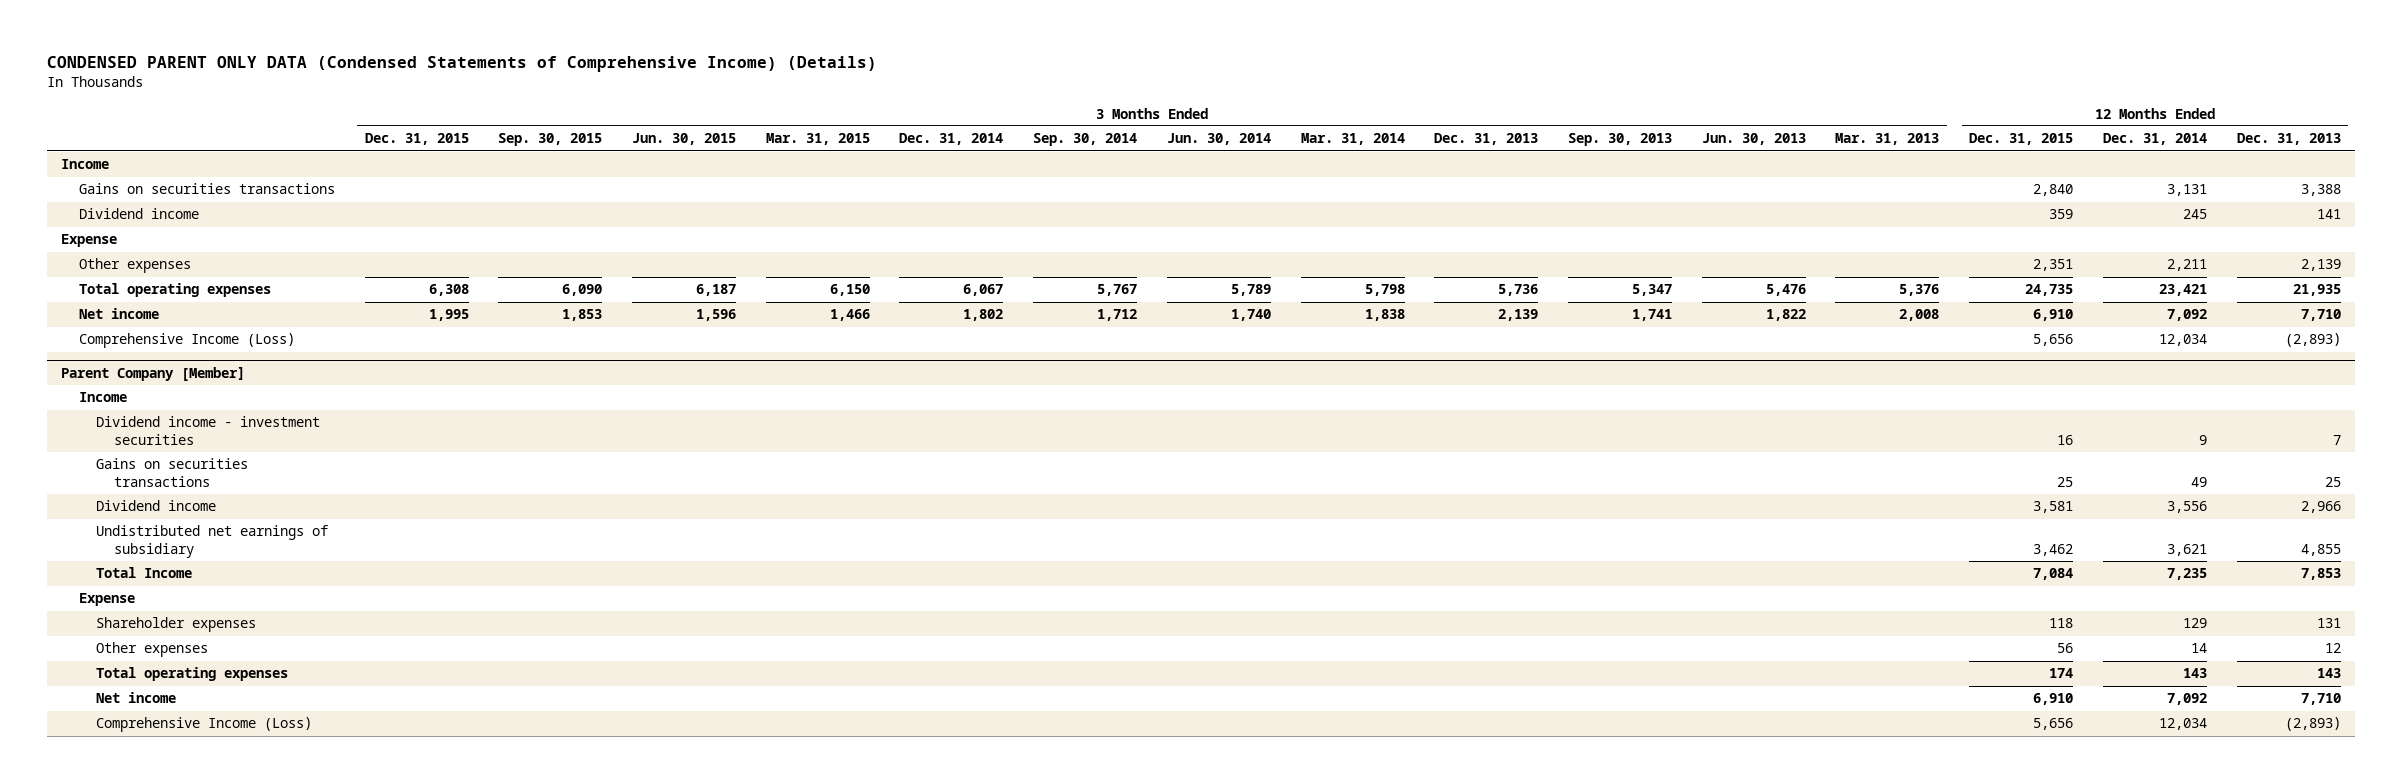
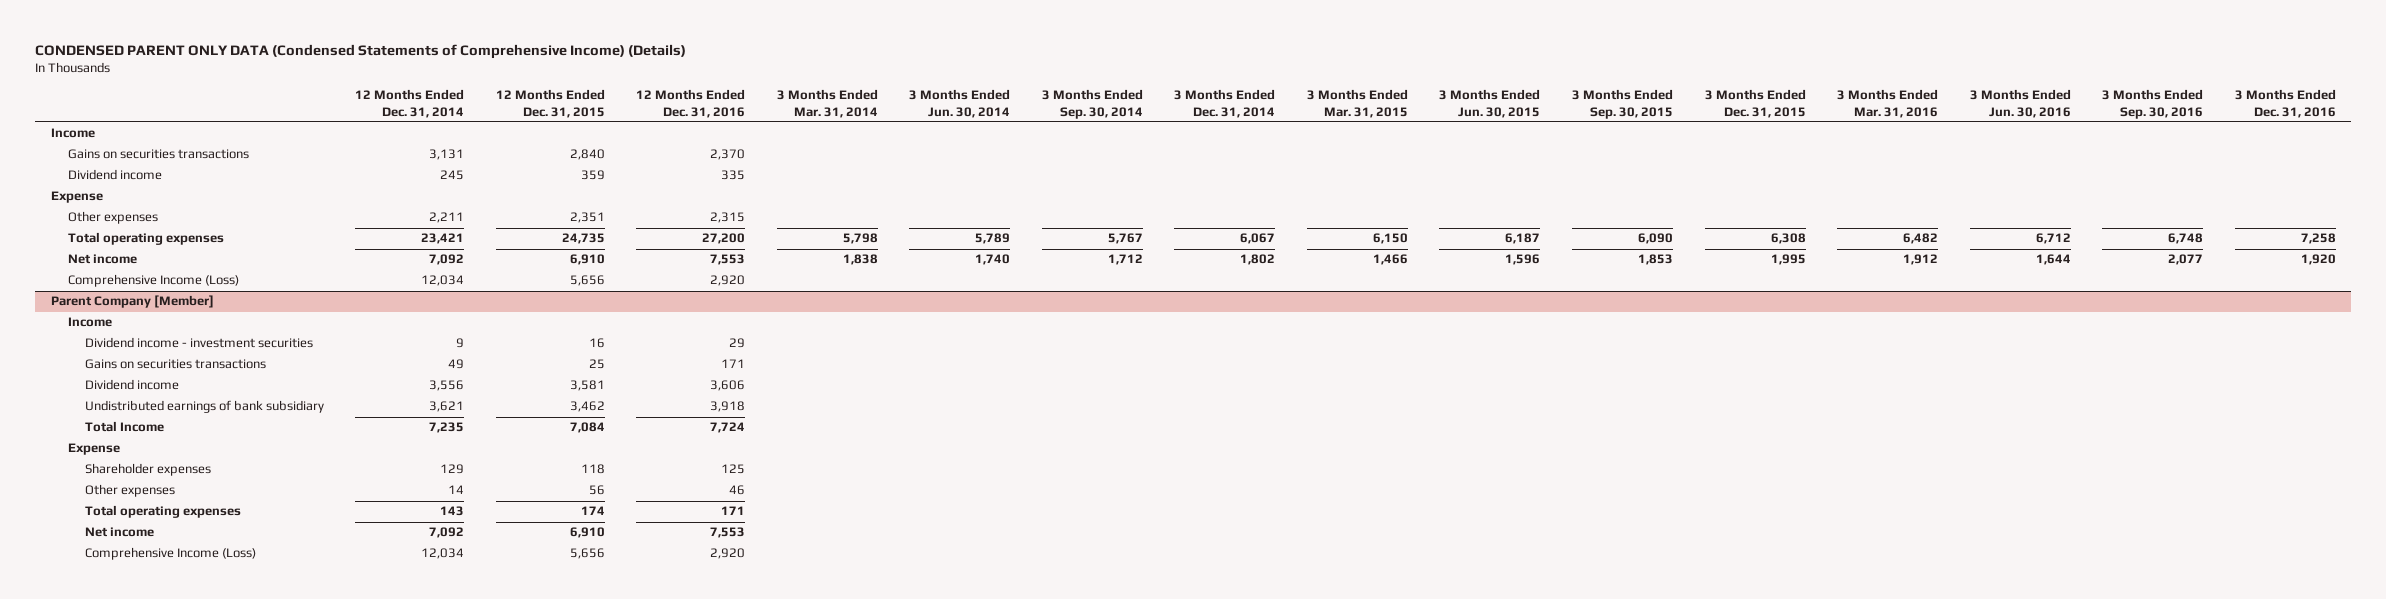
- | 3 Months Ended Dec. 31, 2015 | 3 Months Ended Sep. 30, 2015 | 3 Months Ended Jun. 30, 2015 | 3 Months Ended Mar. 31, 2015 | 3 Months Ended Dec. 31, 2014 | 3 Months Ended Sep. 30, 2014 | 3 Months Ended Jun. 30, 2014 | 3 Months Ended Mar. 31, 2014 | 3 Months Ended Dec. 31, 2013 | 3 Months Ended Sep. 30, 2013 | 3 Months Ended Jun. 30, 2013 | 3 Months Ended Mar. 31, 2013 | 12 Months Ended Dec. 31, 2015 | 12 Months Ended Dec. 31, 2014 | 12 Months Ended Dec. 31, 2013
+ | 12 Months Ended Dec. 31, 2014 | 12 Months Ended Dec. 31, 2015 | 12 Months Ended Dec. 31, 2016 | 3 Months Ended Mar. 31, 2014 | 3 Months Ended Jun. 30, 2014 | 3 Months Ended Sep. 30, 2014 | 3 Months Ended Dec. 31, 2014 | 3 Months Ended Mar. 31, 2015 | 3 Months Ended Jun. 30, 2015 | 3 Months Ended Sep. 30, 2015 | 3 Months Ended Dec. 31, 2015 | 3 Months Ended Mar. 31, 2016 | 3 Months Ended Jun. 30, 2016 | 3 Months Ended Sep. 30, 2016 | 3 Months Ended Dec. 31, 2016
@ Parent Company [Member]
- Undistributed net earnings of subsidiary | | | | | | | | | | | | | 3,462 | 3,621 | 4,855
+ Undistributed earnings of bank subsidiary | 3,621 | 3,462 | 3,918 | | | | | | | | | | | |

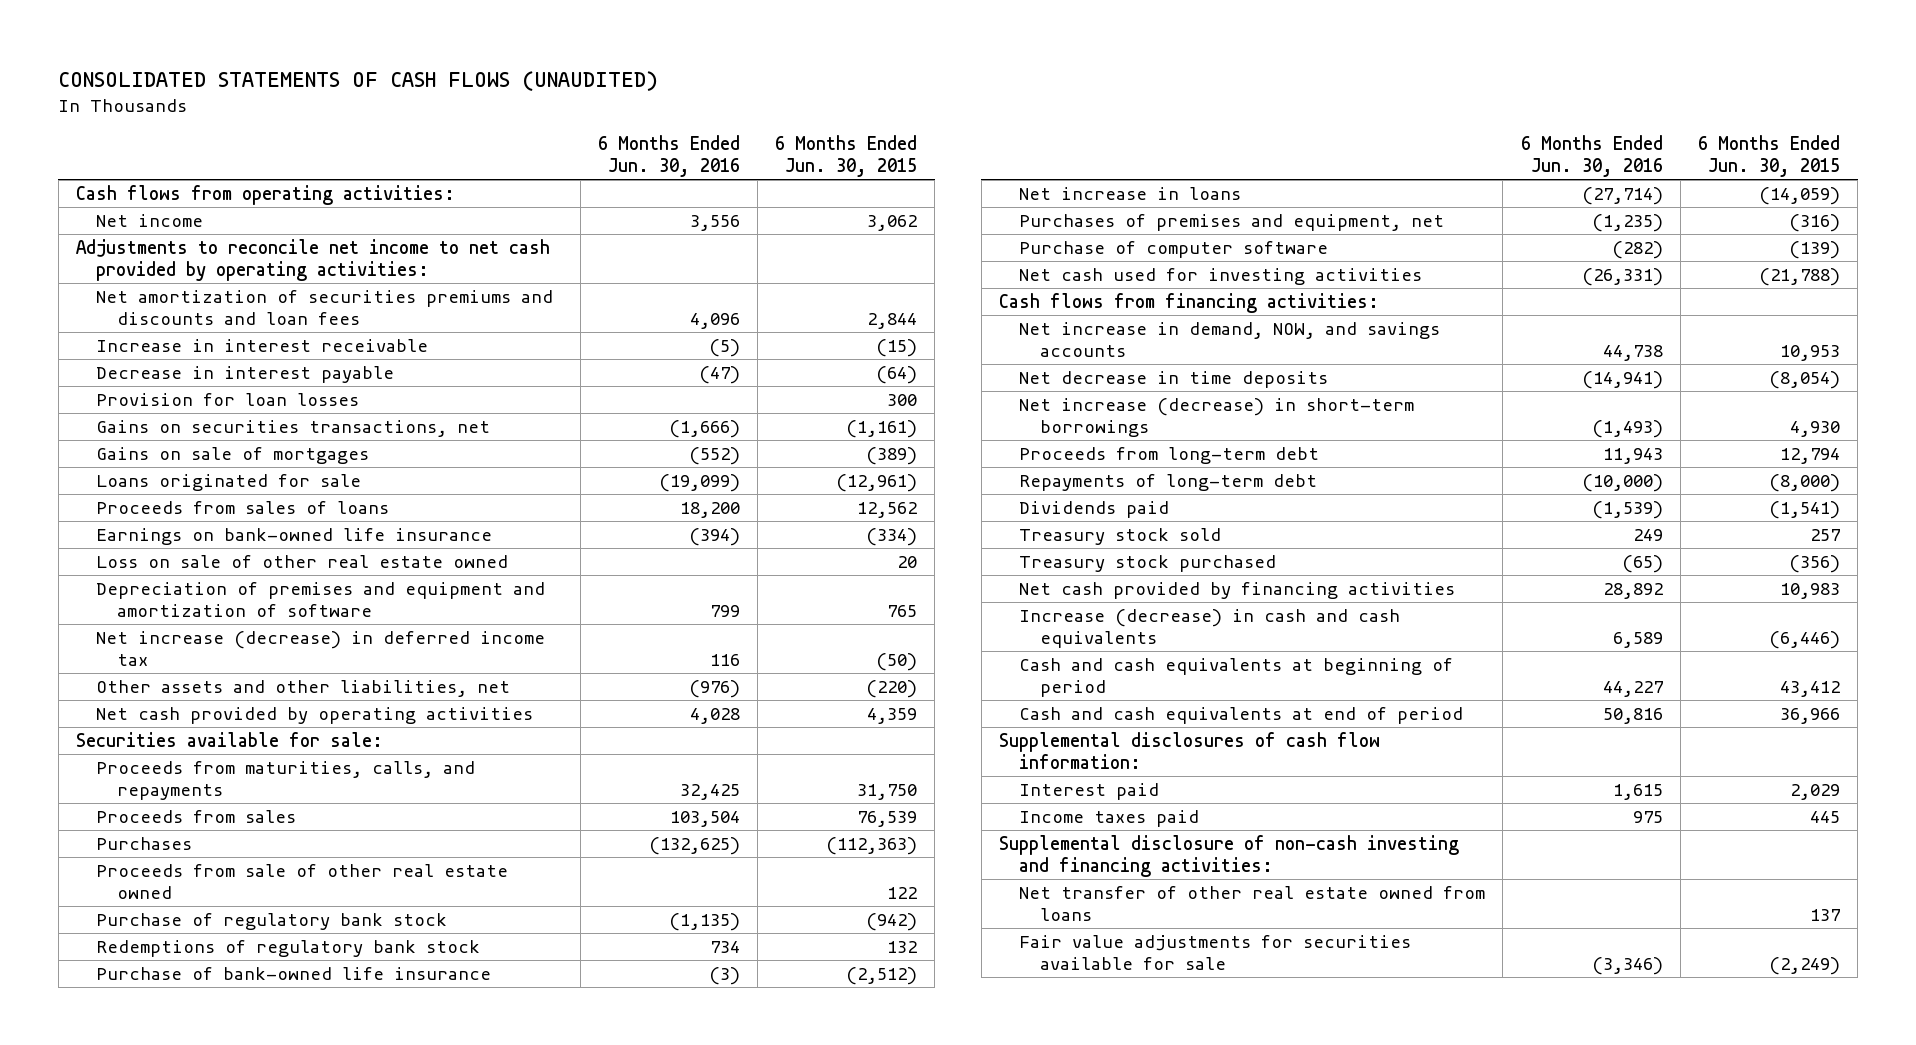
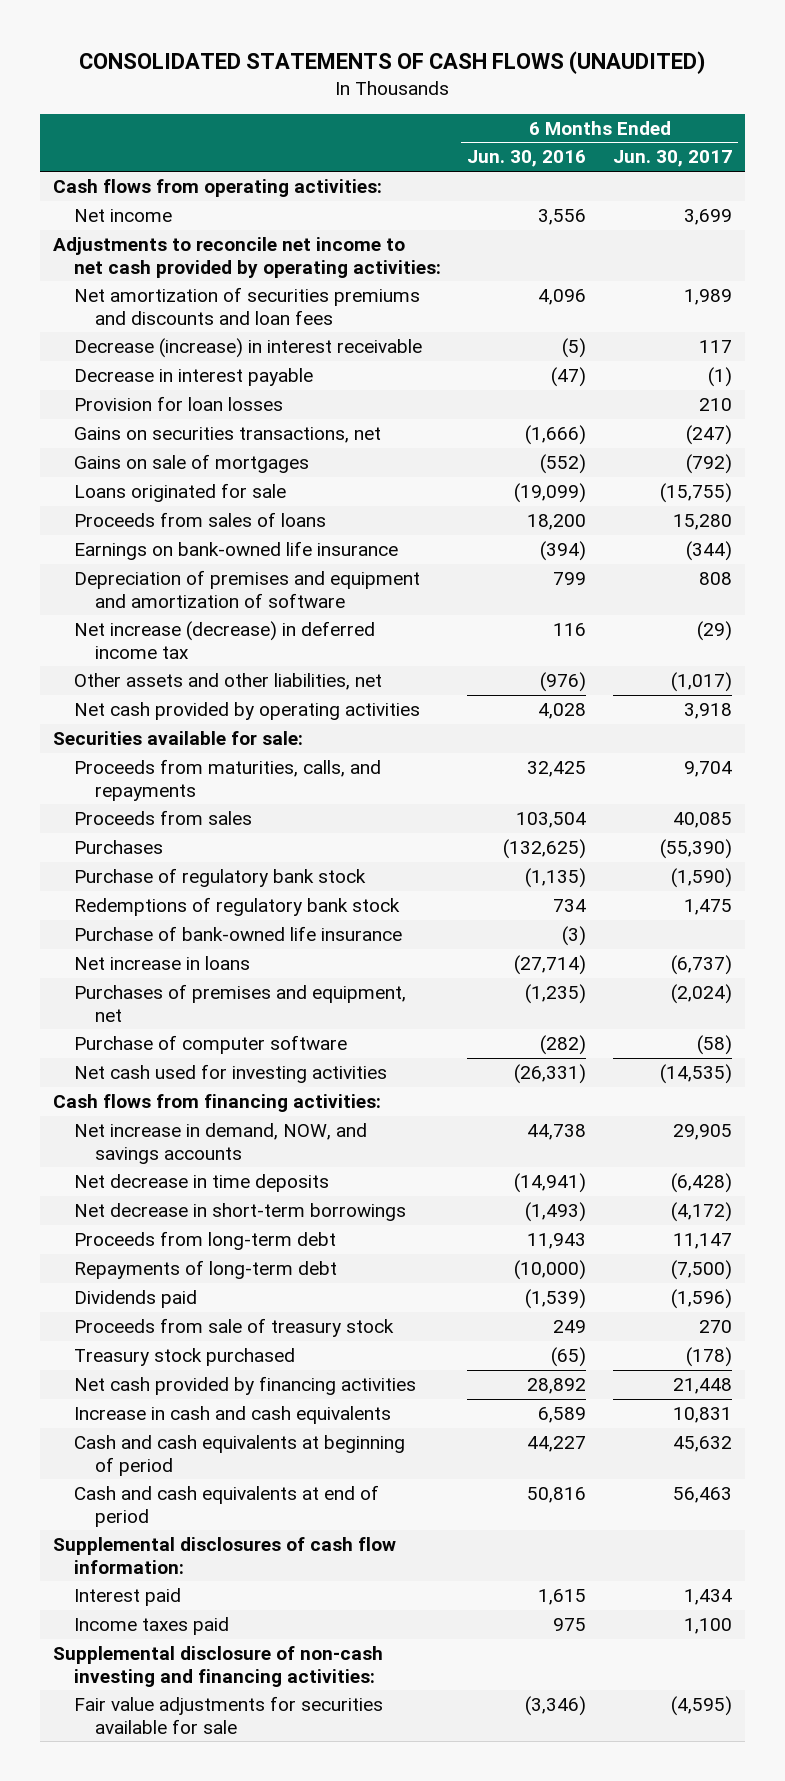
- | 6 Months Ended Jun. 30, 2016 | 6 Months Ended Jun. 30, 2015
+ | 6 Months Ended Jun. 30, 2016 | 6 Months Ended Jun. 30, 2017
- Increase in interest receivable | (5) | (15)
+ Decrease (increase) in interest receivable | (5) | 117
- Loss on sale of other real estate owned | | 20
- Proceeds from sale of other real estate owned | | 122
- Net increase (decrease) in short-term borrowings | (1,493) | 4,930
+ Net decrease in short-term borrowings | (1,493) | (4,172)
- Treasury stock sold | 249 | 257
+ Proceeds from sale of treasury stock | 249 | 270
- Increase (decrease) in cash and cash equivalents | 6,589 | (6,446)
+ Increase in cash and cash equivalents | 6,589 | 10,831
- Net transfer of other real estate owned from loans | | 137

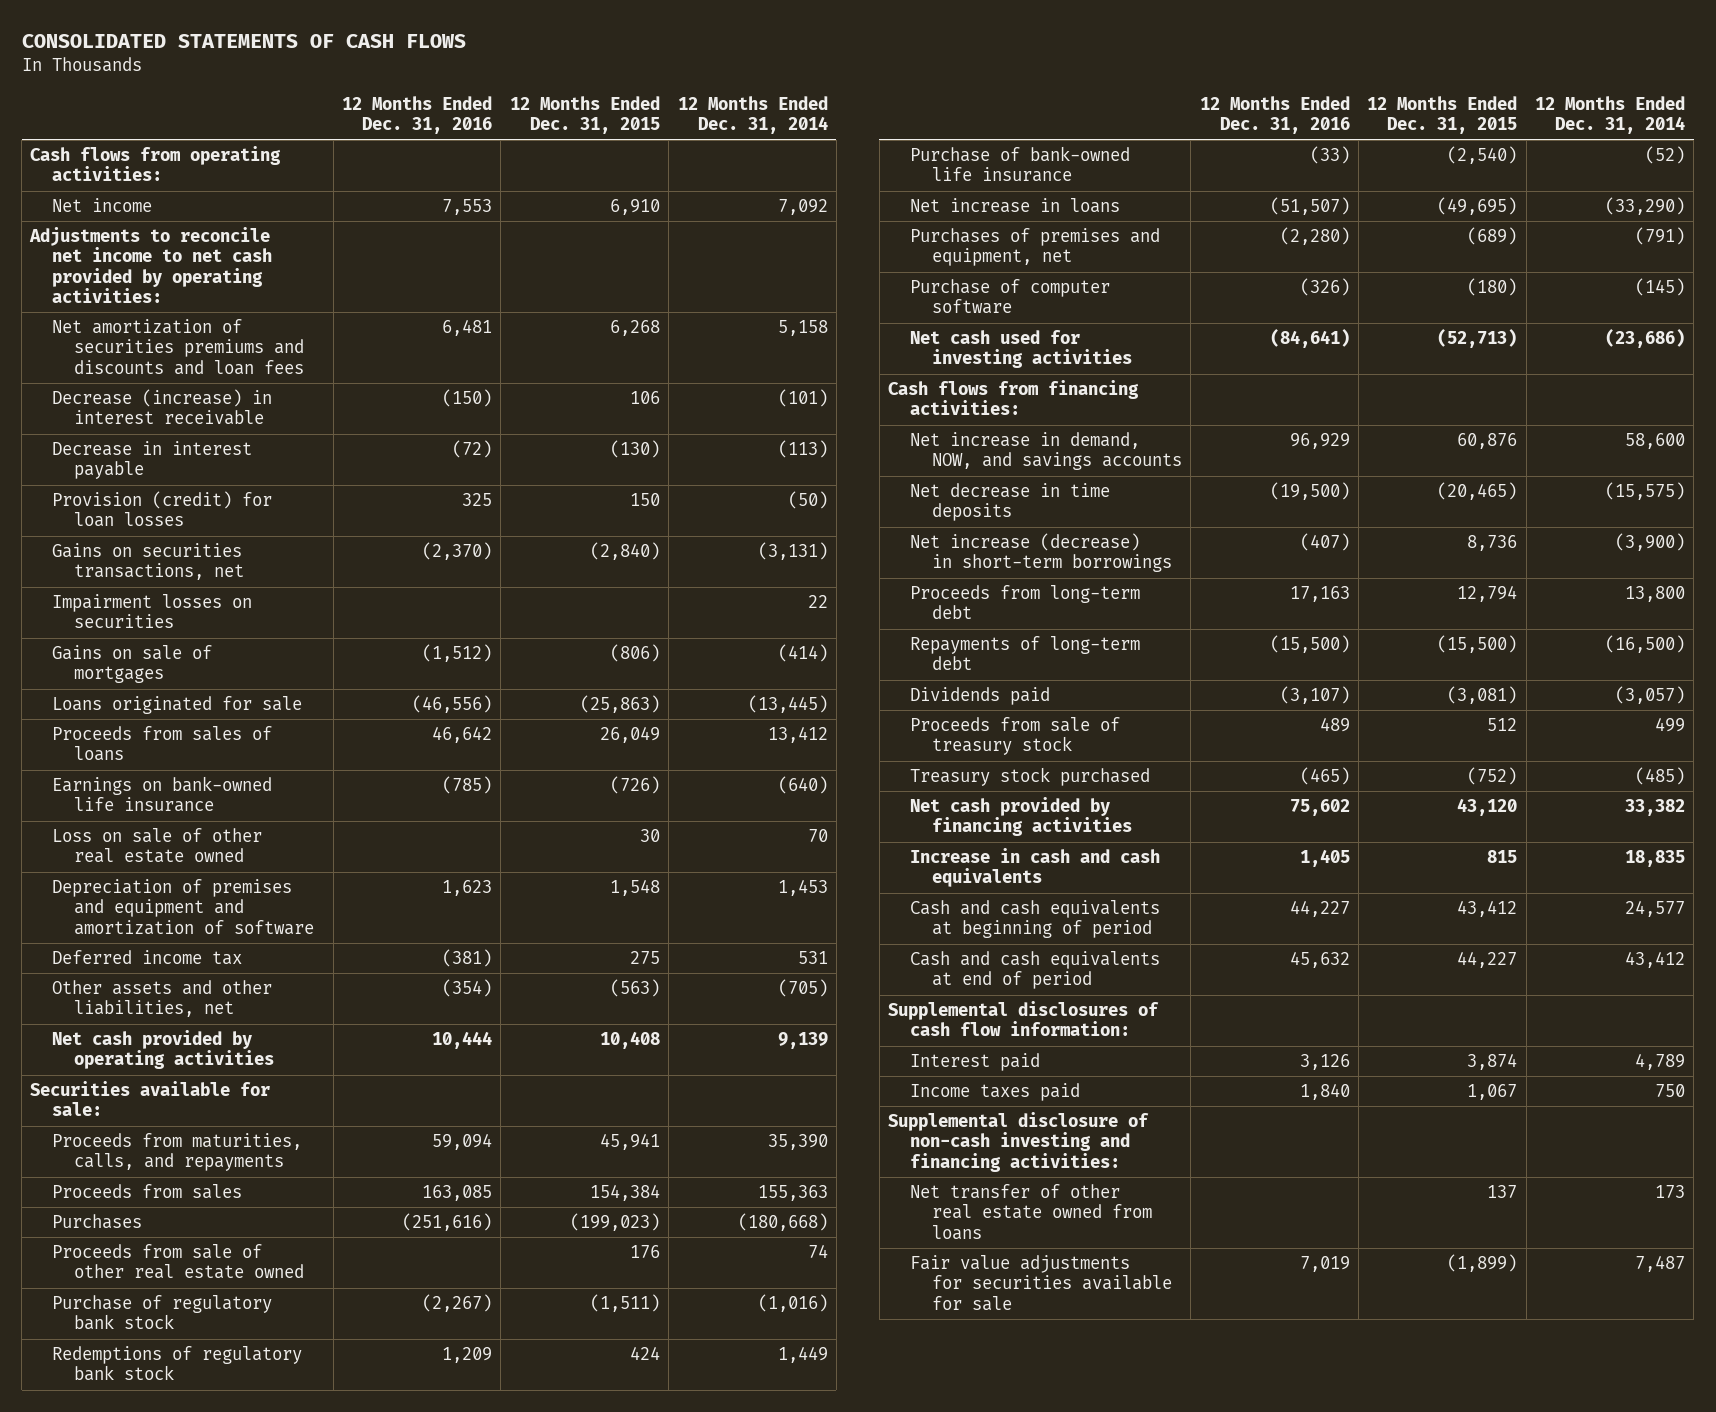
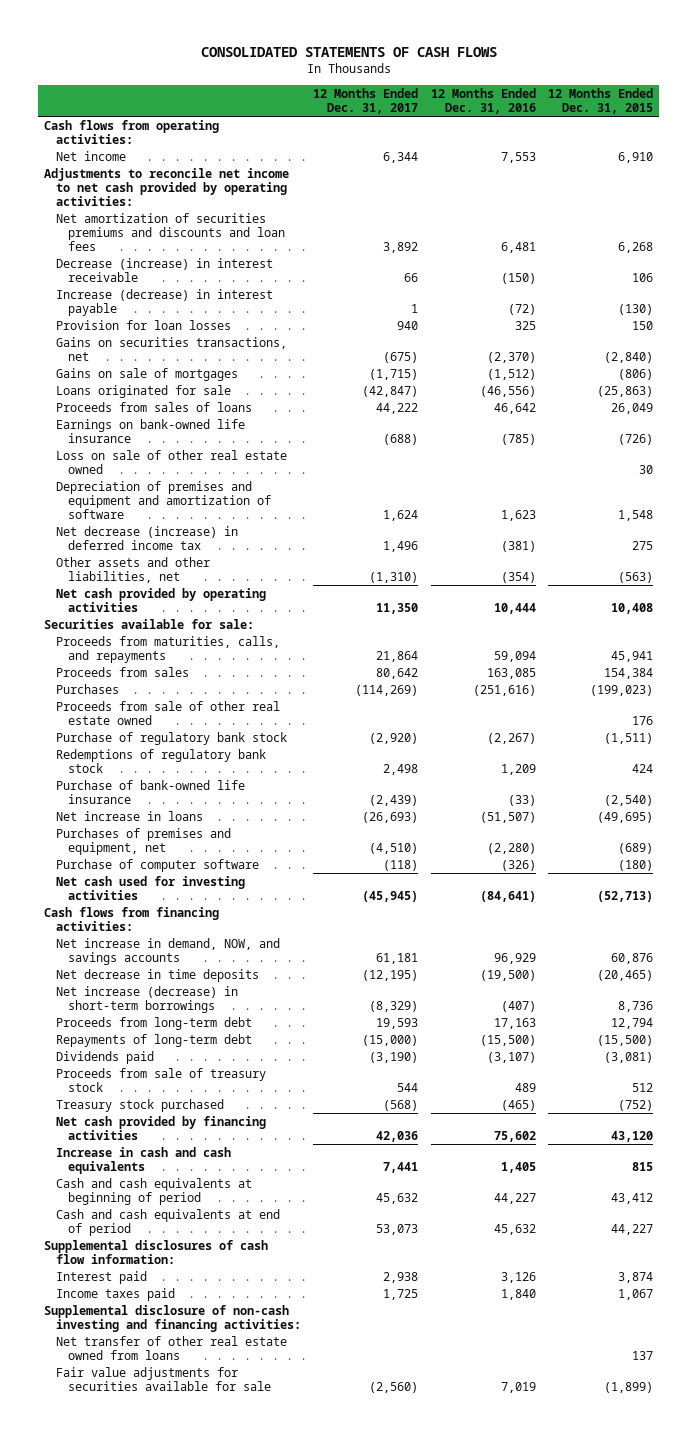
- | 12 Months Ended Dec. 31, 2016 | 12 Months Ended Dec. 31, 2015 | 12 Months Ended Dec. 31, 2014
+ | 12 Months Ended Dec. 31, 2017 | 12 Months Ended Dec. 31, 2016 | 12 Months Ended Dec. 31, 2015
- Decrease in interest payable | (72) | (130) | (113)
- Provision (credit) for loan losses | 325 | 150 | (50)
+ Increase (decrease) in interest payable | 1 | (72) | (130)
+ Provision for loan losses | 940 | 325 | 150
- Impairment losses on securities | | | 22
- Deferred income tax | (381) | 275 | 531
+ Net decrease (increase) in deferred income tax | 1,496 | (381) | 275

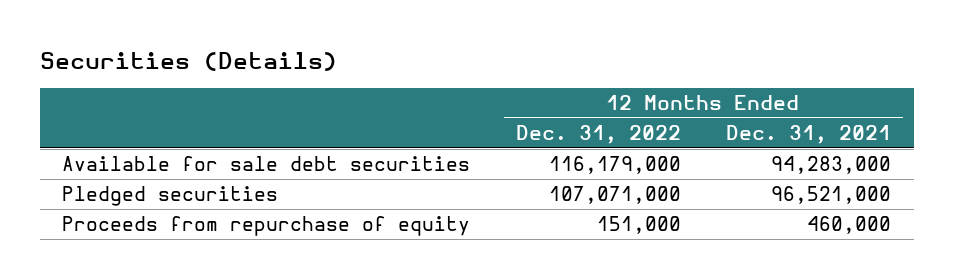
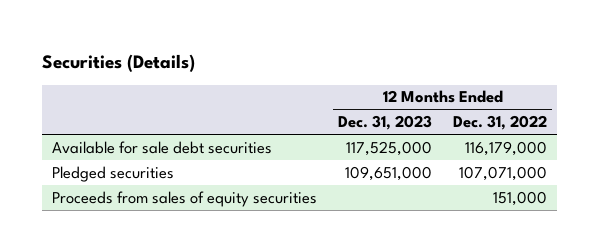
- | 12 Months Ended Dec. 31, 2022 | 12 Months Ended Dec. 31, 2021
+ | 12 Months Ended Dec. 31, 2023 | 12 Months Ended Dec. 31, 2022
- Proceeds from repurchase of equity | 151,000 | 460,000
+ Proceeds from sales of equity securities | | 151,000

